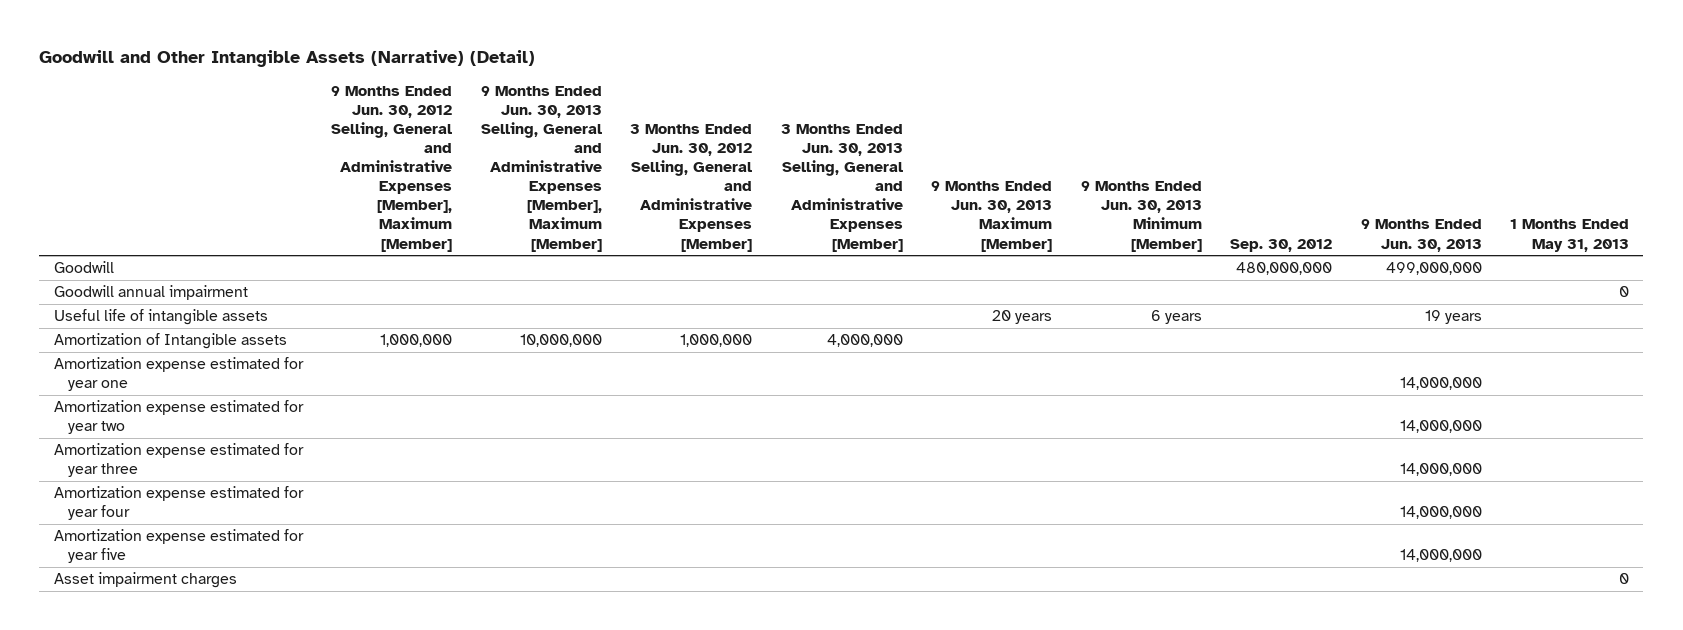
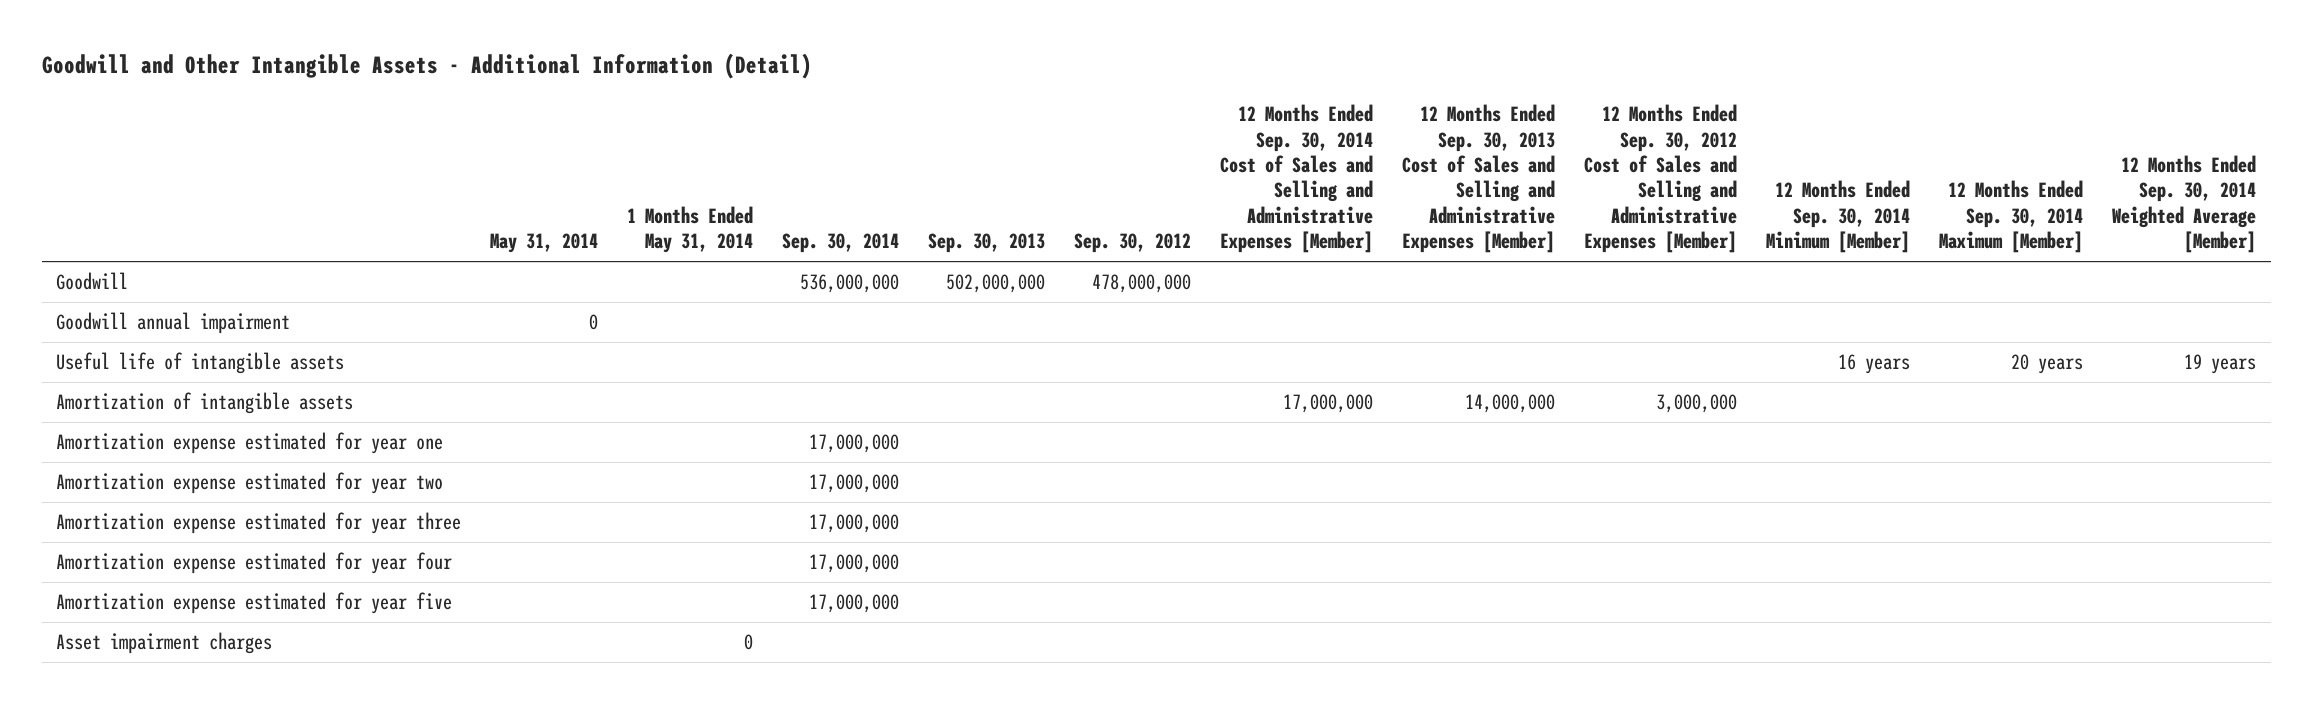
- Goodwill and Other Intangible Assets (Narrative) (Detail)
+ Goodwill and Other Intangible Assets - Additional Information (Detail)
- | 9 Months Ended Jun. 30, 2012 Selling, General and Administrative Expenses [Member], Maximum [Member] | 9 Months Ended Jun. 30, 2013 Selling, General and Administrative Expenses [Member], Maximum [Member] | 3 Months Ended Jun. 30, 2012 Selling, General and Administrative Expenses [Member] | 3 Months Ended Jun. 30, 2013 Selling, General and Administrative Expenses [Member] | 9 Months Ended Jun. 30, 2013 Maximum [Member] | 9 Months Ended Jun. 30, 2013 Minimum [Member] | Sep. 30, 2012 | 9 Months Ended Jun. 30, 2013 | 1 Months Ended May 31, 2013
+ | May 31, 2014 | 1 Months Ended May 31, 2014 | Sep. 30, 2014 | Sep. 30, 2013 | Sep. 30, 2012 | 12 Months Ended Sep. 30, 2014 Cost of Sales and Selling and Administrative Expenses [Member] | 12 Months Ended Sep. 30, 2013 Cost of Sales and Selling and Administrative Expenses [Member] | 12 Months Ended Sep. 30, 2012 Cost of Sales and Selling and Administrative Expenses [Member] | 12 Months Ended Sep. 30, 2014 Minimum [Member] | 12 Months Ended Sep. 30, 2014 Maximum [Member] | 12 Months Ended Sep. 30, 2014 Weighted Average [Member]
- Goodwill | | | | | | | 480,000,000 | 499,000,000 |
+ Goodwill | | | 536,000,000 | 502,000,000 | 478,000,000 | | | | | |
- Amortization of Intangible assets | 1,000,000 | 10,000,000 | 1,000,000 | 4,000,000 | | | | |
+ Amortization of intangible assets | | | | | | 17,000,000 | 14,000,000 | 3,000,000 | | |

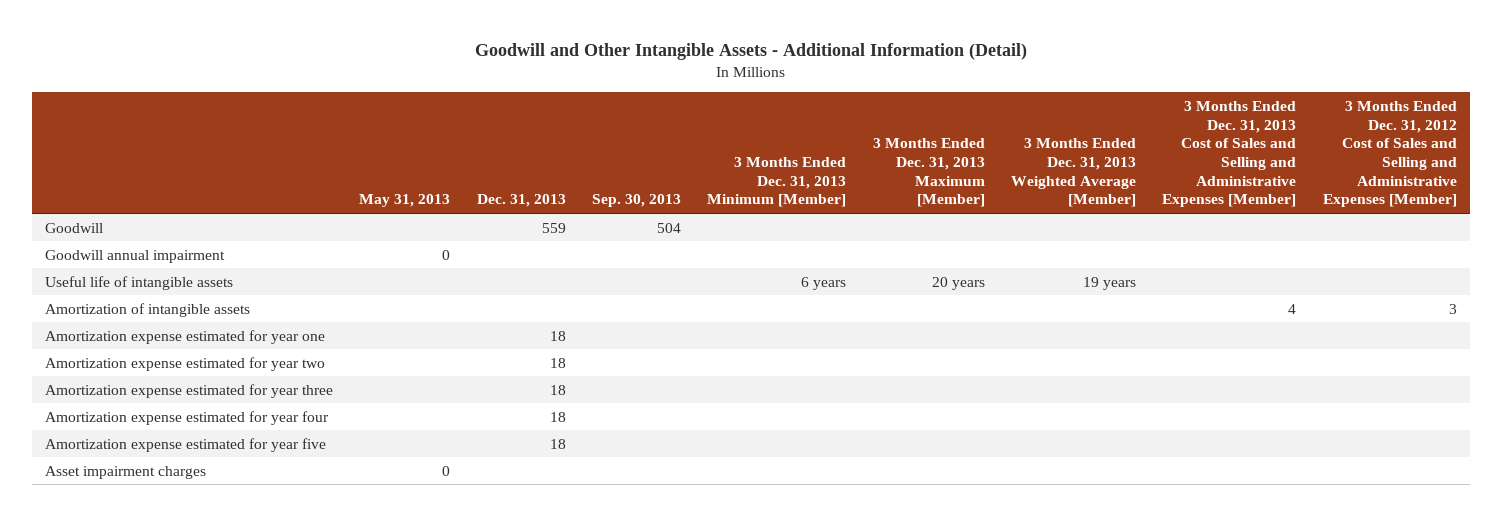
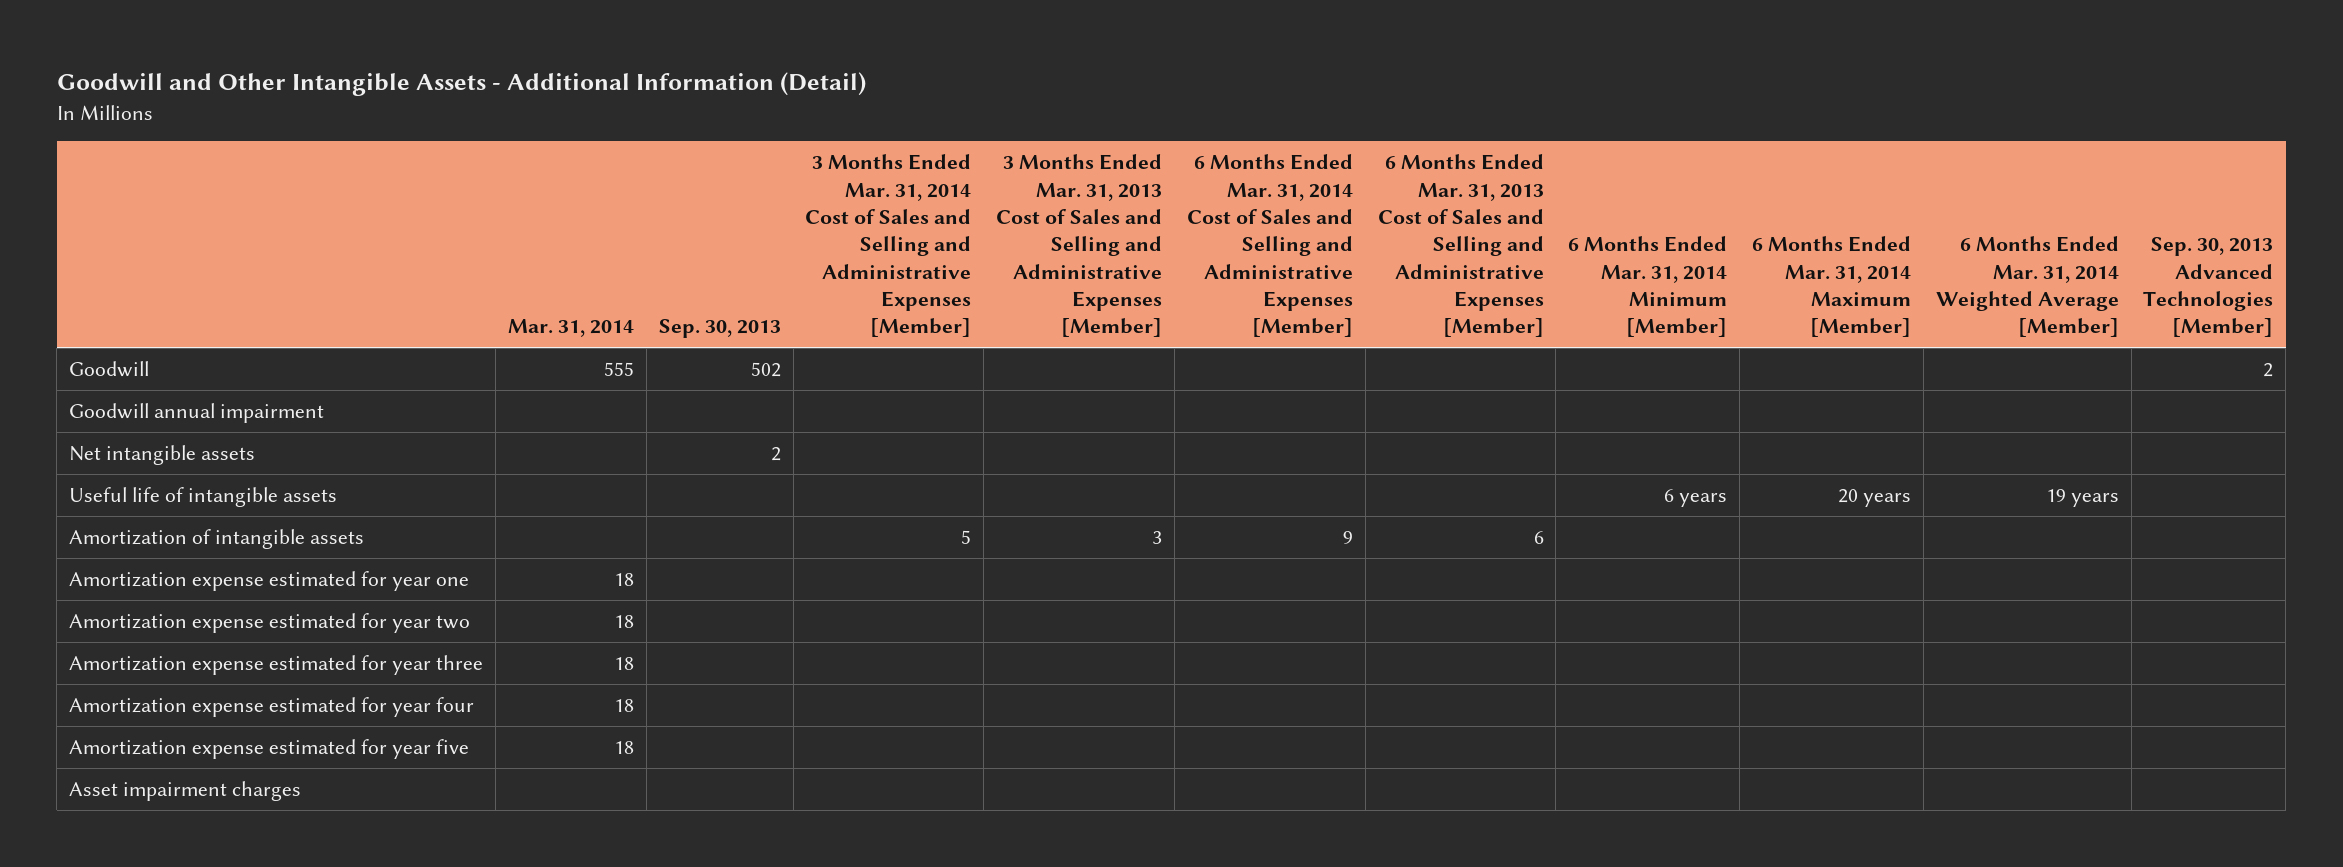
- | May 31, 2013 | Dec. 31, 2013 | Sep. 30, 2013 | 3 Months Ended Dec. 31, 2013 Minimum [Member] | 3 Months Ended Dec. 31, 2013 Maximum [Member] | 3 Months Ended Dec. 31, 2013 Weighted Average [Member] | 3 Months Ended Dec. 31, 2013 Cost of Sales and Selling and Administrative Expenses [Member] | 3 Months Ended Dec. 31, 2012 Cost of Sales and Selling and Administrative Expenses [Member]
+ | Mar. 31, 2014 | Sep. 30, 2013 | 3 Months Ended Mar. 31, 2014 Cost of Sales and Selling and Administrative Expenses [Member] | 3 Months Ended Mar. 31, 2013 Cost of Sales and Selling and Administrative Expenses [Member] | 6 Months Ended Mar. 31, 2014 Cost of Sales and Selling and Administrative Expenses [Member] | 6 Months Ended Mar. 31, 2013 Cost of Sales and Selling and Administrative Expenses [Member] | 6 Months Ended Mar. 31, 2014 Minimum [Member] | 6 Months Ended Mar. 31, 2014 Maximum [Member] | 6 Months Ended Mar. 31, 2014 Weighted Average [Member] | Sep. 30, 2013 Advanced Technologies [Member]
- Goodwill | | 559 | 504 | | | | |
+ Goodwill | 555 | 502 | | | | | | | | 2
+ Net intangible assets | | 2 | | | | | | | |

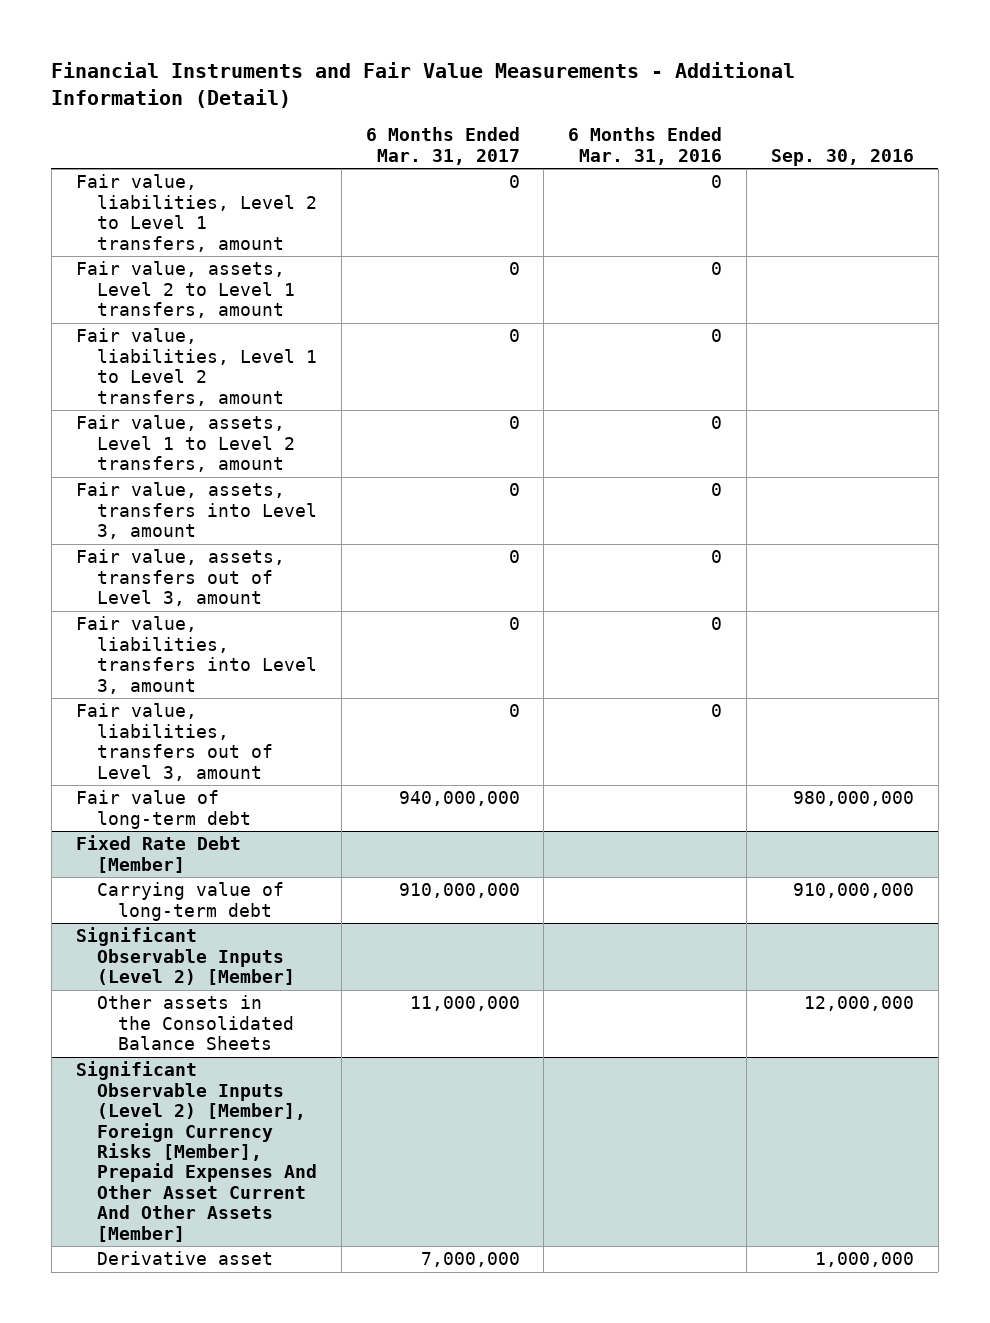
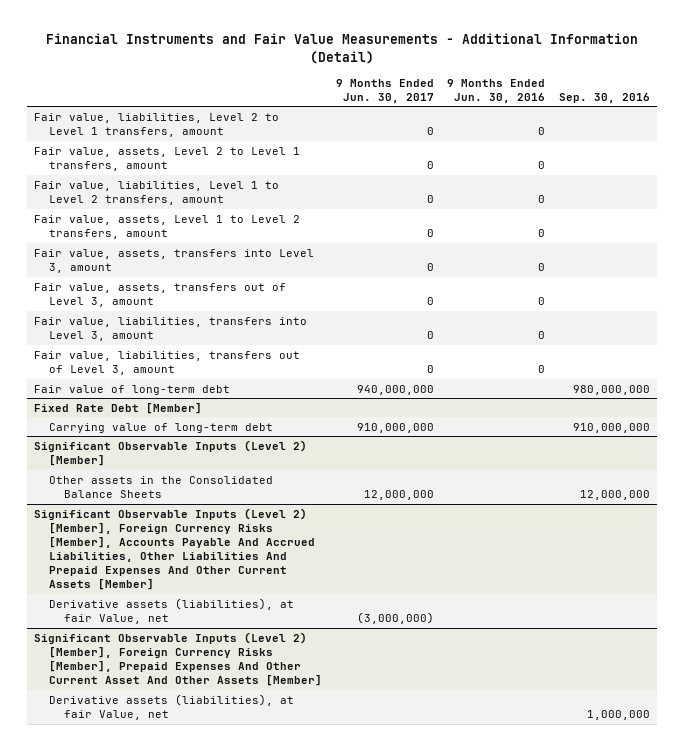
- | 6 Months Ended Mar. 31, 2017 | 6 Months Ended Mar. 31, 2016 | Sep. 30, 2016
+ | 9 Months Ended Jun. 30, 2017 | 9 Months Ended Jun. 30, 2016 | Sep. 30, 2016
- Significant Observable Inputs (Level 2) [Member], Foreign Currency Risks [Member], Prepaid Expenses And Other Asset Current And Other Assets [Member]
- Derivative asset | 7,000,000 | | 1,000,000
+ Significant Observable Inputs (Level 2) [Member], Foreign Currency Risks [Member], Accounts Payable And Accrued Liabilities, Other Liabilities And Prepaid Expenses And Other Current Assets [Member]
+ Derivative assets (liabilities), at fair Value, net | (3,000,000) | |
+ Significant Observable Inputs (Level 2) [Member], Foreign Currency Risks [Member], Prepaid Expenses And Other Current Asset And Other Assets [Member]
+ Derivative assets (liabilities), at fair Value, net | | | 1,000,000

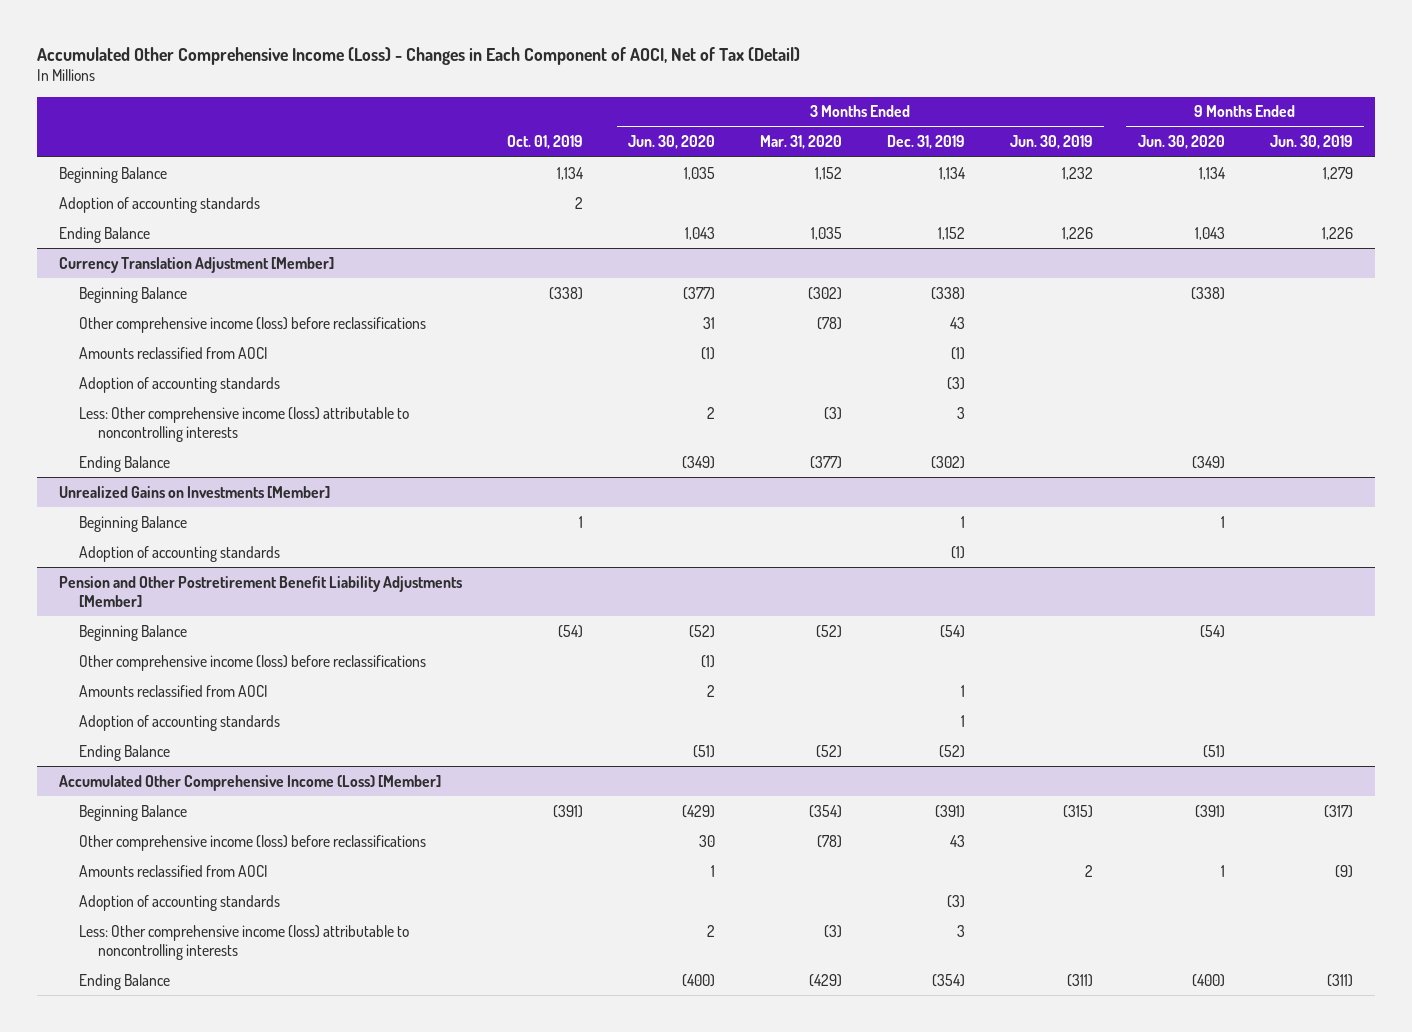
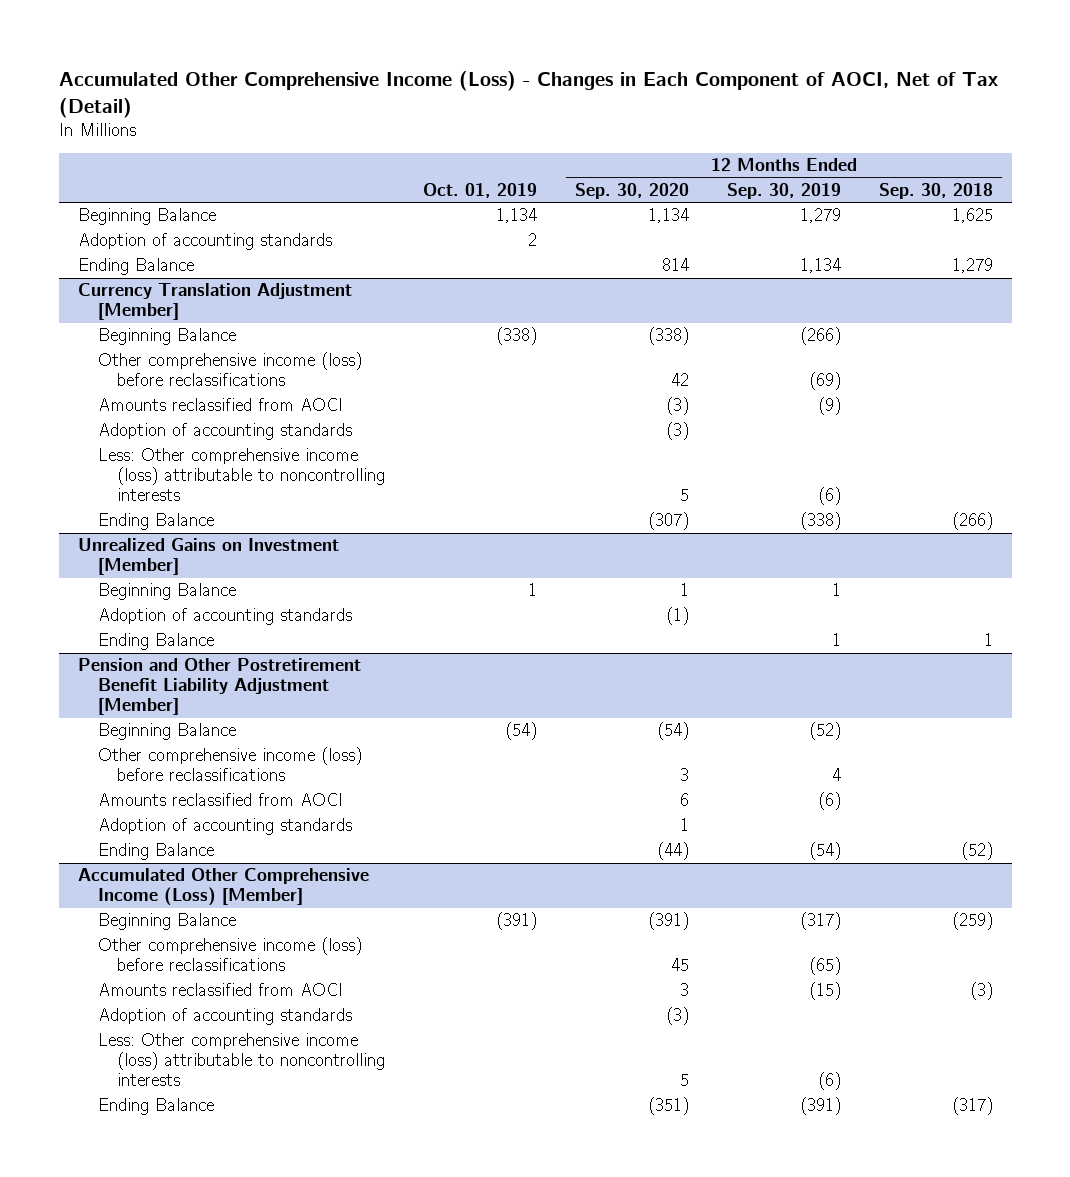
- | Oct. 01, 2019 | 3 Months Ended Jun. 30, 2020 | 3 Months Ended Mar. 31, 2020 | 3 Months Ended Dec. 31, 2019 | 3 Months Ended Jun. 30, 2019 | 9 Months Ended Jun. 30, 2020 | 9 Months Ended Jun. 30, 2019
+ | Oct. 01, 2019 | 12 Months Ended Sep. 30, 2020 | 12 Months Ended Sep. 30, 2019 | 12 Months Ended Sep. 30, 2018
- Unrealized Gains on Investments [Member]
+ Unrealized Gains on Investment [Member]
- Pension and Other Postretirement Benefit Liability Adjustments [Member]
+ Ending Balance | | | 1 | 1
+ Pension and Other Postretirement Benefit Liability Adjustment [Member]

